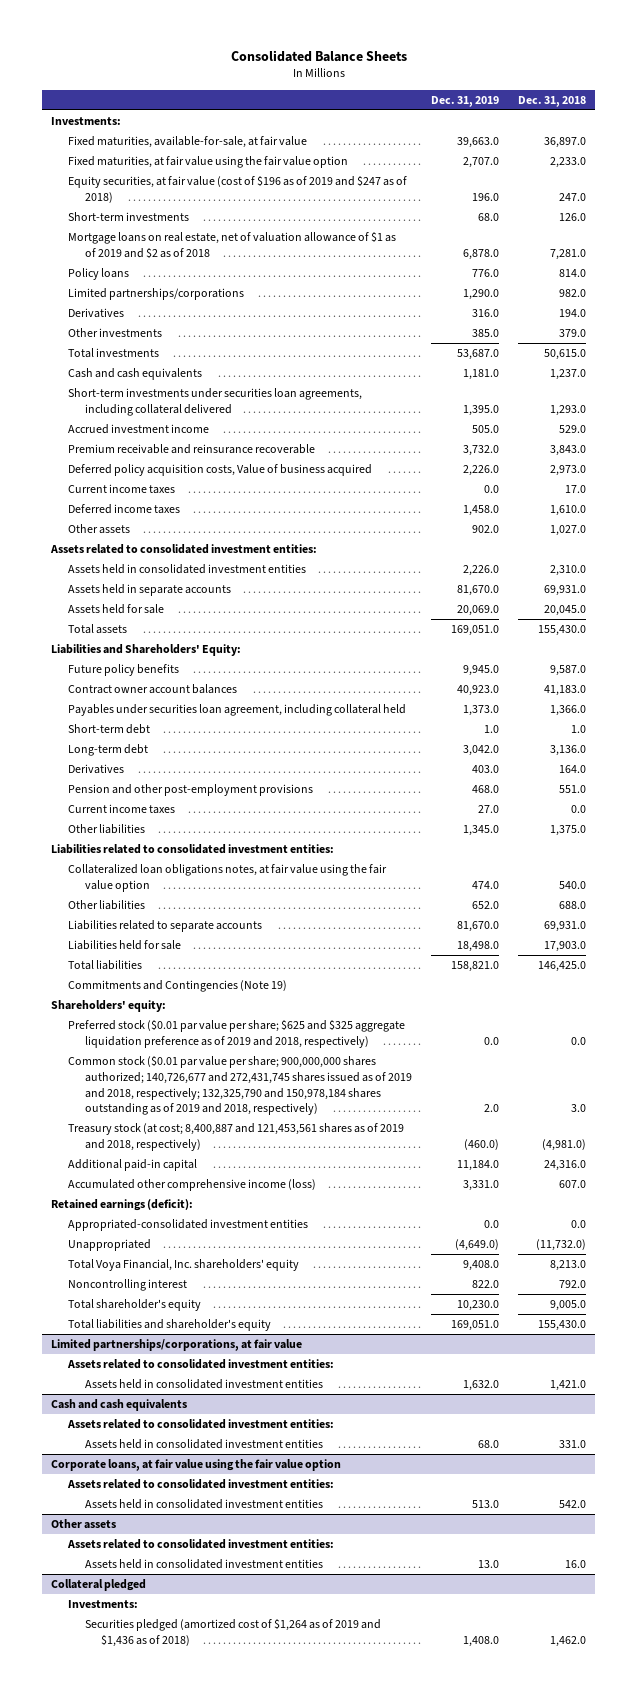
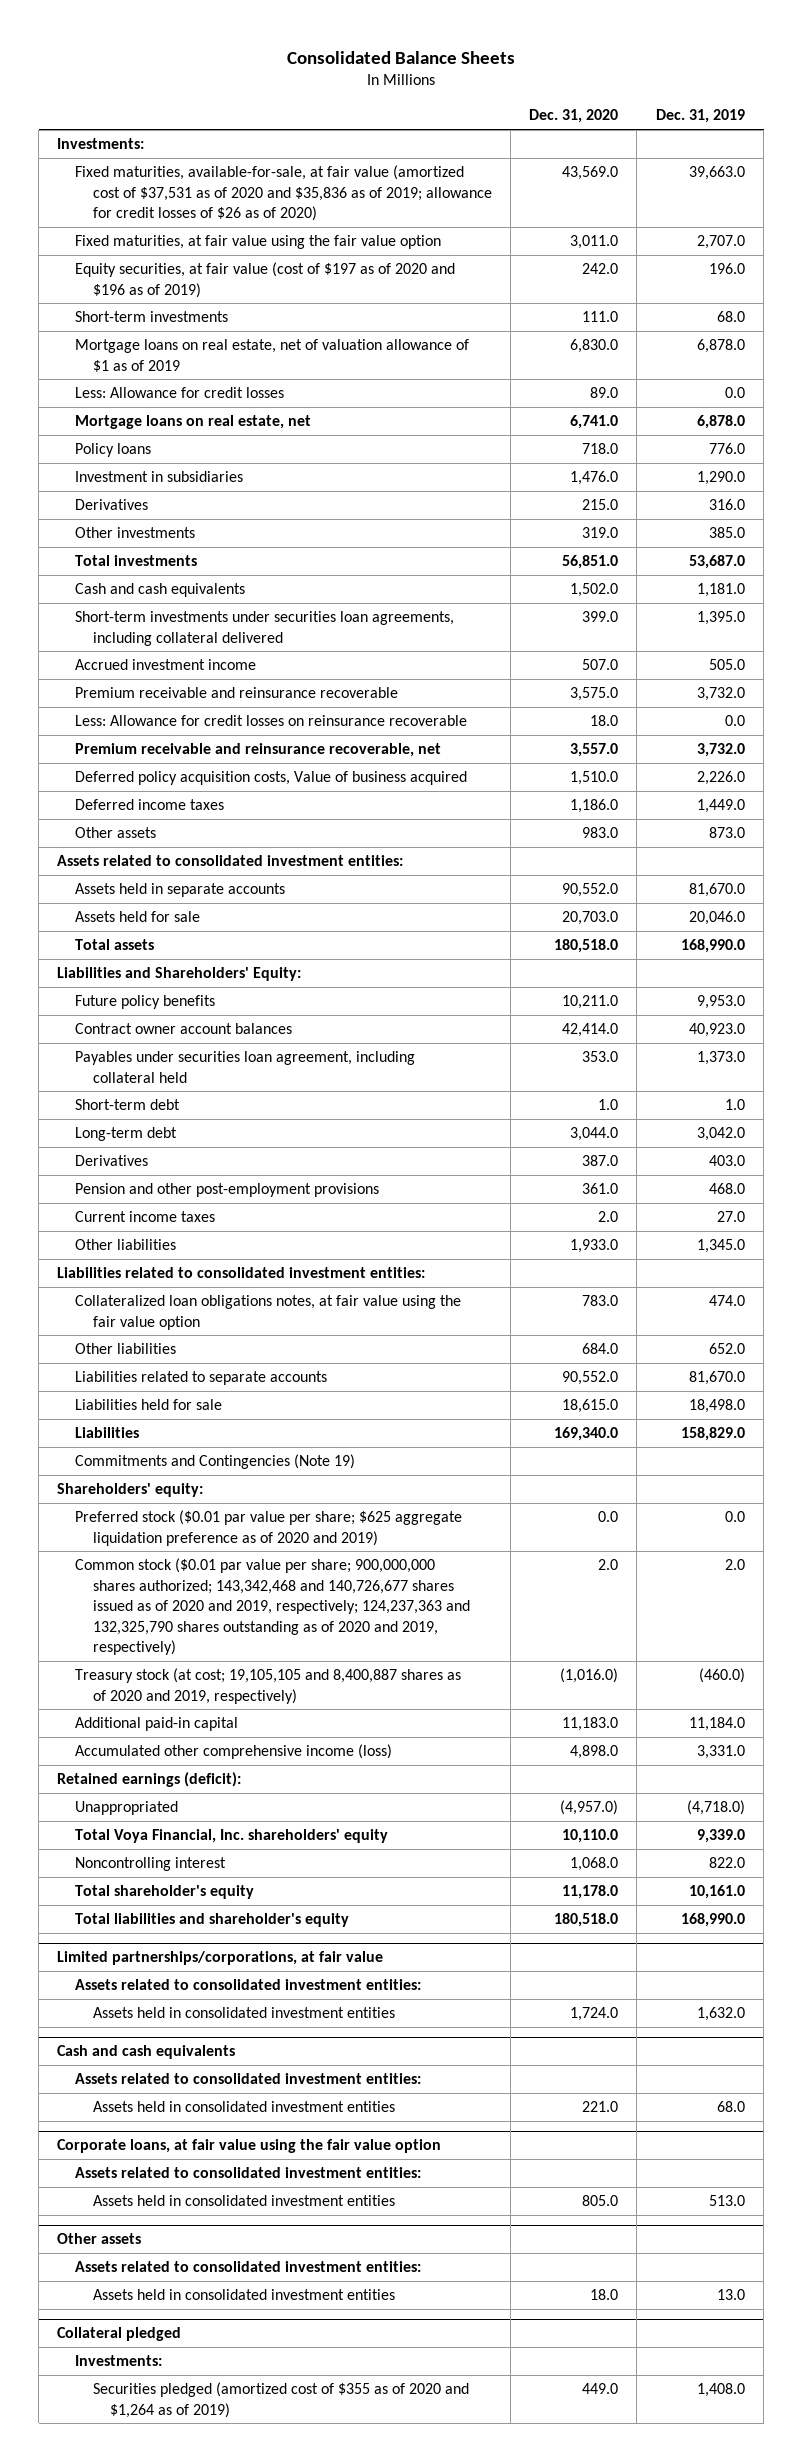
- | Dec. 31, 2019 | Dec. 31, 2018
+ | Dec. 31, 2020 | Dec. 31, 2019
- Fixed maturities, available-for-sale, at fair value | 39,663.0 | 36,897.0
+ Fixed maturities, available-for-sale, at fair value (amortized cost of $37,531 as of 2020 and $35,836 as of 2019; allowance for credit losses of $26 as of 2020) | 43,569.0 | 39,663.0
- Equity securities, at fair value (cost of $196 as of 2019 and $247 as of 2018) | 196.0 | 247.0
+ Equity securities, at fair value (cost of $197 as of 2020 and $196 as of 2019) | 242.0 | 196.0
- Mortgage loans on real estate, net of valuation allowance of $1 as of 2019 and $2 as of 2018 | 6,878.0 | 7,281.0
+ Mortgage loans on real estate, net of valuation allowance of $1 as of 2019 | 6,830.0 | 6,878.0
+ Less: Allowance for credit losses | 89.0 | 0.0
+ Mortgage loans on real estate, net | 6,741.0 | 6,878.0
- Limited partnerships/corporations | 1,290.0 | 982.0
+ Investment in subsidiaries | 1,476.0 | 1,290.0
+ Less: Allowance for credit losses on reinsurance recoverable | 18.0 | 0.0
+ Premium receivable and reinsurance recoverable, net | 3,557.0 | 3,732.0
- Current income taxes | 0.0 | 17.0
- Deferred income taxes | 1,458.0 | 1,610.0
- Other assets | 902.0 | 1,027.0
+ Deferred income taxes | 1,186.0 | 1,449.0
+ Other assets | 983.0 | 873.0
- Assets held in consolidated investment entities | 2,226.0 | 2,310.0
- Assets held for sale | 20,069.0 | 20,045.0
- Total assets | 169,051.0 | 155,430.0
+ Assets held for sale | 20,703.0 | 20,046.0
+ Total assets | 180,518.0 | 168,990.0
- Future policy benefits | 9,945.0 | 9,587.0
+ Future policy benefits | 10,211.0 | 9,953.0
- Total liabilities | 158,821.0 | 146,425.0
+ Liabilities | 169,340.0 | 158,829.0
- Preferred stock ($0.01 par value per share; $625 and $325 aggregate liquidation preference as of 2019 and 2018, respectively) | 0.0 | 0.0
- Common stock ($0.01 par value per share; 900,000,000 shares authorized; 140,726,677 and 272,431,745 shares issued as of 2019 and 2018, respectively; 132,325,790 and 150,978,184 shares outstanding as of 2019 and 2018, respectively) | 2.0 | 3.0
- Treasury stock (at cost; 8,400,887 and 121,453,561 shares as of 2019 and 2018, respectively) | (460.0) | (4,981.0)
+ Preferred stock ($0.01 par value per share; $625 aggregate liquidation preference as of 2020 and 2019) | 0.0 | 0.0
+ Common stock ($0.01 par value per share; 900,000,000 shares authorized; 143,342,468 and 140,726,677 shares issued as of 2020 and 2019, respectively; 124,237,363 and 132,325,790 shares outstanding as of 2020 and 2019, respectively) | 2.0 | 2.0
+ Treasury stock (at cost; 19,105,105 and 8,400,887 shares as of 2020 and 2019, respectively) | (1,016.0) | (460.0)
- Appropriated-consolidated investment entities | 0.0 | 0.0
- Unappropriated | (4,649.0) | (11,732.0)
- Total Voya Financial, Inc. shareholders' equity | 9,408.0 | 8,213.0
+ Unappropriated | (4,957.0) | (4,718.0)
+ Total Voya Financial, Inc. shareholders' equity | 10,110.0 | 9,339.0
- Total shareholder's equity | 10,230.0 | 9,005.0
- Total liabilities and shareholder's equity | 169,051.0 | 155,430.0
+ Total shareholder's equity | 11,178.0 | 10,161.0
+ Total liabilities and shareholder's equity | 180,518.0 | 168,990.0
@ Collateral pledged
- Securities pledged (amortized cost of $1,264 as of 2019 and $1,436 as of 2018) | 1,408.0 | 1,462.0
+ Securities pledged (amortized cost of $355 as of 2020 and $1,264 as of 2019) | 449.0 | 1,408.0

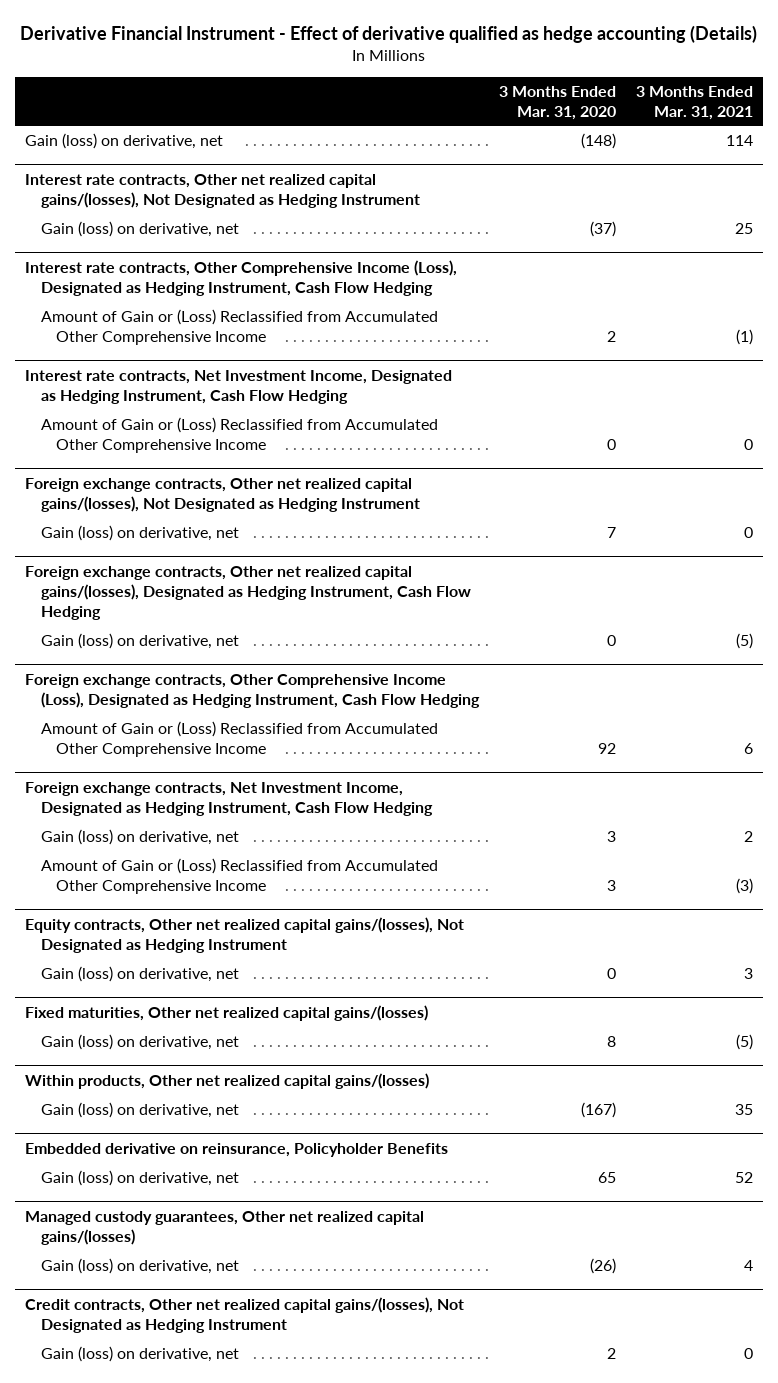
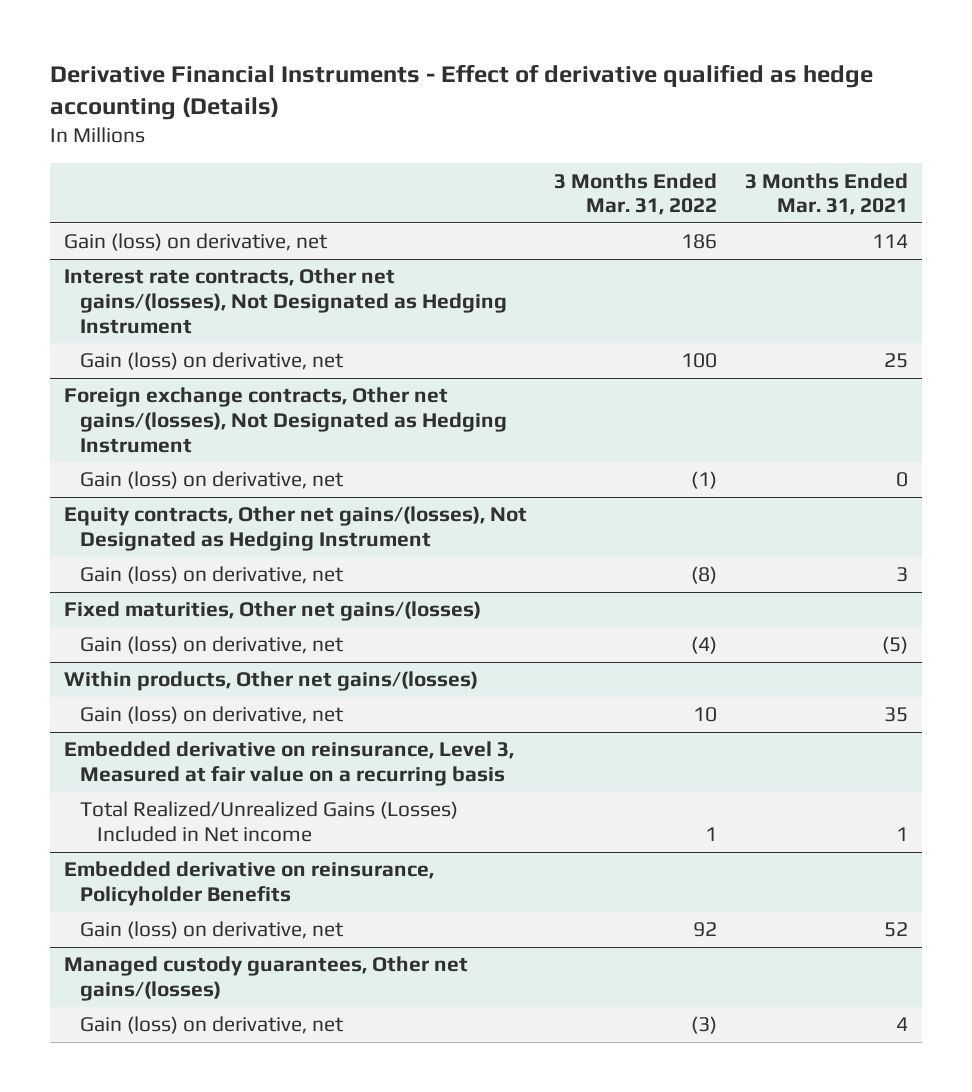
- Derivative Financial Instrument - Effect of derivative qualified as hedge accounting (Details)
+ Derivative Financial Instruments - Effect of derivative qualified as hedge accounting (Details)
- | 3 Months Ended Mar. 31, 2020 | 3 Months Ended Mar. 31, 2021
+ | 3 Months Ended Mar. 31, 2022 | 3 Months Ended Mar. 31, 2021
- Interest rate contracts, Other net realized capital gains/(losses), Not Designated as Hedging Instrument
+ Interest rate contracts, Other net gains/(losses), Not Designated as Hedging Instrument
- Interest rate contracts, Other Comprehensive Income (Loss), Designated as Hedging Instrument, Cash Flow Hedging
- Amount of Gain or (Loss) Reclassified from Accumulated Other Comprehensive Income | 2 | (1)
- Interest rate contracts, Net Investment Income, Designated as Hedging Instrument, Cash Flow Hedging
- Amount of Gain or (Loss) Reclassified from Accumulated Other Comprehensive Income | 0 | 0
- Foreign exchange contracts, Other net realized capital gains/(losses), Not Designated as Hedging Instrument
+ Foreign exchange contracts, Other net gains/(losses), Not Designated as Hedging Instrument
- Foreign exchange contracts, Other net realized capital gains/(losses), Designated as Hedging Instrument, Cash Flow Hedging
- Gain (loss) on derivative, net | 0 | (5)
- Foreign exchange contracts, Other Comprehensive Income (Loss), Designated as Hedging Instrument, Cash Flow Hedging
- Amount of Gain or (Loss) Reclassified from Accumulated Other Comprehensive Income | 92 | 6
- Foreign exchange contracts, Net Investment Income, Designated as Hedging Instrument, Cash Flow Hedging
- Gain (loss) on derivative, net | 3 | 2
- Amount of Gain or (Loss) Reclassified from Accumulated Other Comprehensive Income | 3 | (3)
- Equity contracts, Other net realized capital gains/(losses), Not Designated as Hedging Instrument
+ Equity contracts, Other net gains/(losses), Not Designated as Hedging Instrument
- Fixed maturities, Other net realized capital gains/(losses)
+ Fixed maturities, Other net gains/(losses)
- Within products, Other net realized capital gains/(losses)
+ Within products, Other net gains/(losses)
+ Embedded derivative on reinsurance, Level 3, Measured at fair value on a recurring basis
+ Total Realized/Unrealized Gains (Losses) Included in Net income | 1 | 1
- Managed custody guarantees, Other net realized capital gains/(losses)
+ Managed custody guarantees, Other net gains/(losses)
- Credit contracts, Other net realized capital gains/(losses), Not Designated as Hedging Instrument
- Gain (loss) on derivative, net | 2 | 0

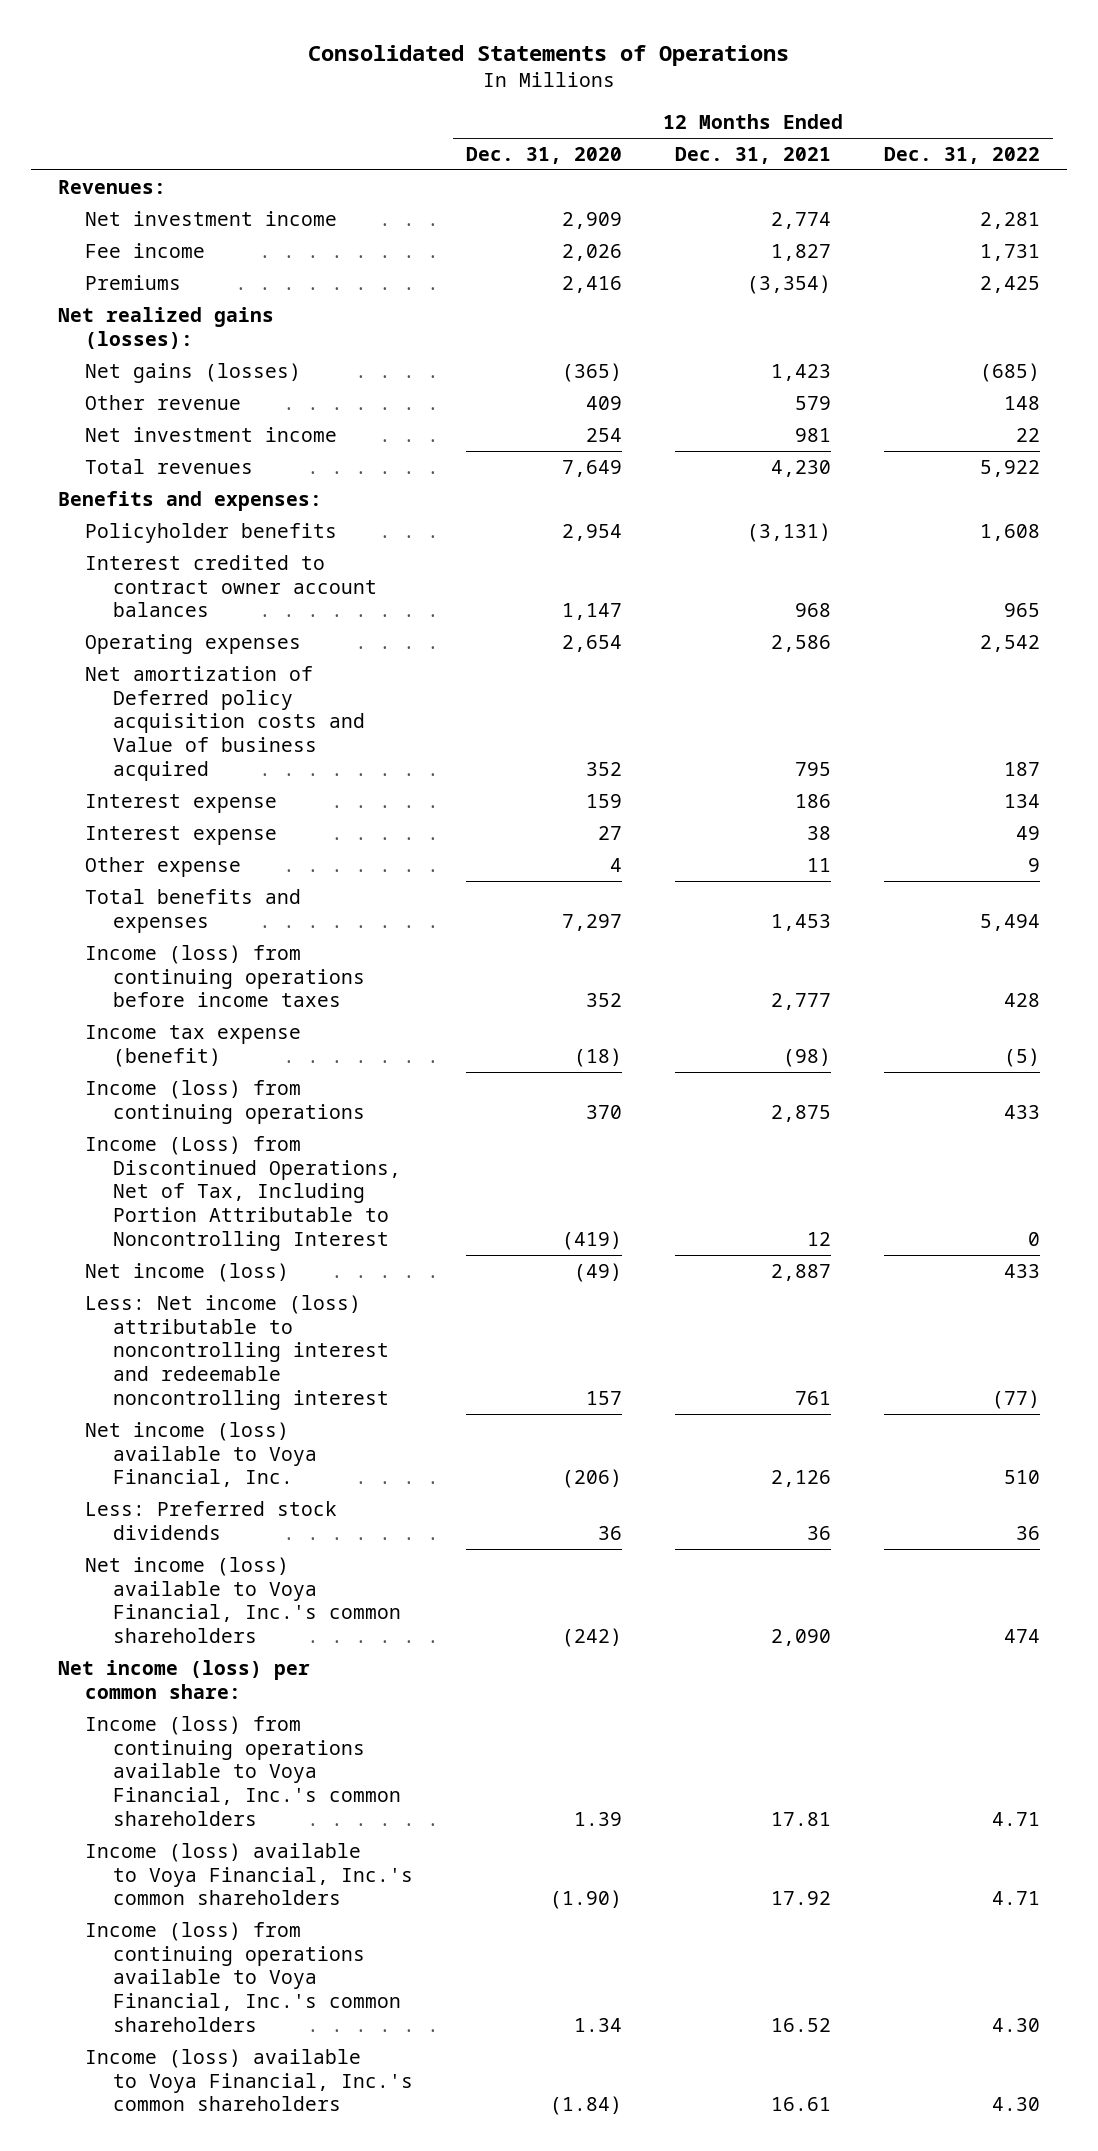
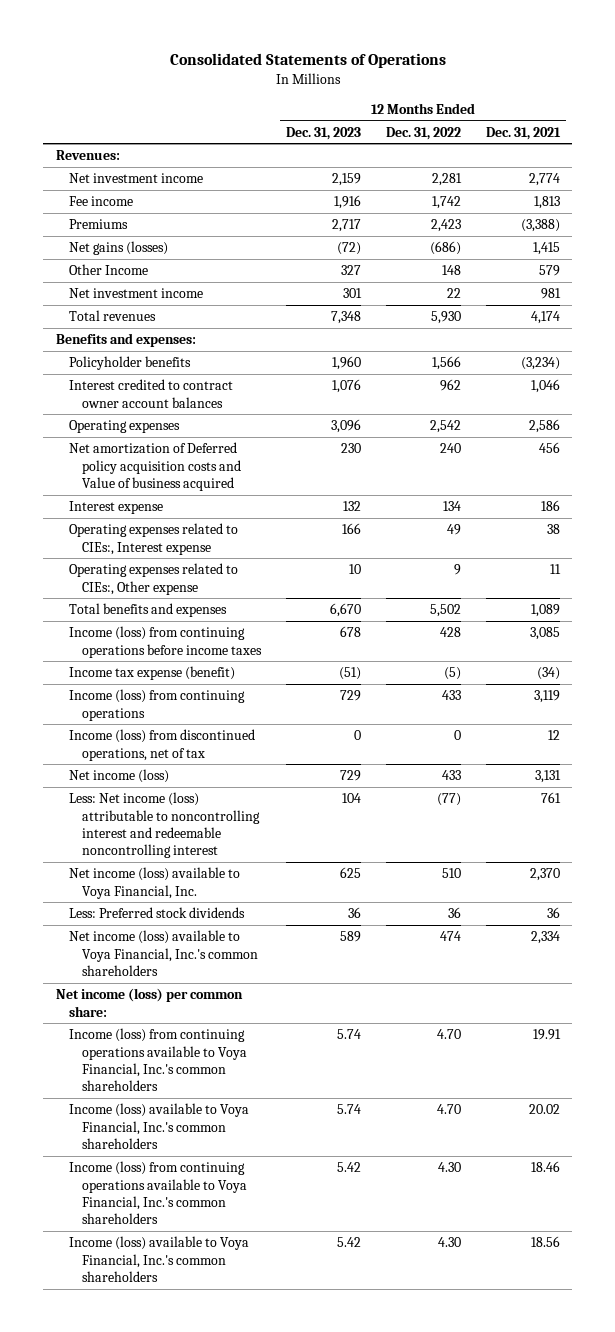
- | 12 Months Ended Dec. 31, 2020 | 12 Months Ended Dec. 31, 2021 | 12 Months Ended Dec. 31, 2022
+ | 12 Months Ended Dec. 31, 2023 | 12 Months Ended Dec. 31, 2022 | 12 Months Ended Dec. 31, 2021
- Fee income | 2,026 | 1,827 | 1,731
- Premiums | 2,416 | (3,354) | 2,425
- Net realized gains (losses):
- Net gains (losses) | (365) | 1,423 | (685)
- Other revenue | 409 | 579 | 148
+ Fee income | 1,916 | 1,742 | 1,813
+ Premiums | 2,717 | 2,423 | (3,388)
+ Net gains (losses) | (72) | (686) | 1,415
+ Other Income | 327 | 148 | 579
- Total revenues | 7,649 | 4,230 | 5,922
+ Total revenues | 7,348 | 5,930 | 4,174
- Policyholder benefits | 2,954 | (3,131) | 1,608
- Interest credited to contract owner account balances | 1,147 | 968 | 965
+ Policyholder benefits | 1,960 | 1,566 | (3,234)
+ Interest credited to contract owner account balances | 1,076 | 962 | 1,046
- Net amortization of Deferred policy acquisition costs and Value of business acquired | 352 | 795 | 187
+ Net amortization of Deferred policy acquisition costs and Value of business acquired | 230 | 240 | 456
- Interest expense | 27 | 38 | 49
- Other expense | 4 | 11 | 9
- Total benefits and expenses | 7,297 | 1,453 | 5,494
- Income (loss) from continuing operations before income taxes | 352 | 2,777 | 428
- Income tax expense (benefit) | (18) | (98) | (5)
- Income (loss) from continuing operations | 370 | 2,875 | 433
- Income (Loss) from Discontinued Operations, Net of Tax, Including Portion Attributable to Noncontrolling Interest | (419) | 12 | 0
- Net income (loss) | (49) | 2,887 | 433
+ Operating expenses related to CIEs:, Interest expense | 166 | 49 | 38
+ Operating expenses related to CIEs:, Other expense | 10 | 9 | 11
+ Total benefits and expenses | 6,670 | 5,502 | 1,089
+ Income (loss) from continuing operations before income taxes | 678 | 428 | 3,085
+ Income tax expense (benefit) | (51) | (5) | (34)
+ Income (loss) from continuing operations | 729 | 433 | 3,119
+ Income (loss) from discontinued operations, net of tax | 0 | 0 | 12
+ Net income (loss) | 729 | 433 | 3,131
- Net income (loss) available to Voya Financial, Inc. | (206) | 2,126 | 510
+ Net income (loss) available to Voya Financial, Inc. | 625 | 510 | 2,370
- Net income (loss) available to Voya Financial, Inc.'s common shareholders | (242) | 2,090 | 474
+ Net income (loss) available to Voya Financial, Inc.'s common shareholders | 589 | 474 | 2,334
- Income (loss) from continuing operations available to Voya Financial, Inc.'s common shareholders | 1.39 | 17.81 | 4.71
- Income (loss) available to Voya Financial, Inc.'s common shareholders | (1.90) | 17.92 | 4.71
- Income (loss) from continuing operations available to Voya Financial, Inc.'s common shareholders | 1.34 | 16.52 | 4.30
- Income (loss) available to Voya Financial, Inc.'s common shareholders | (1.84) | 16.61 | 4.30
+ Income (loss) from continuing operations available to Voya Financial, Inc.'s common shareholders | 5.74 | 4.70 | 19.91
+ Income (loss) available to Voya Financial, Inc.'s common shareholders | 5.74 | 4.70 | 20.02
+ Income (loss) from continuing operations available to Voya Financial, Inc.'s common shareholders | 5.42 | 4.30 | 18.46
+ Income (loss) available to Voya Financial, Inc.'s common shareholders | 5.42 | 4.30 | 18.56

